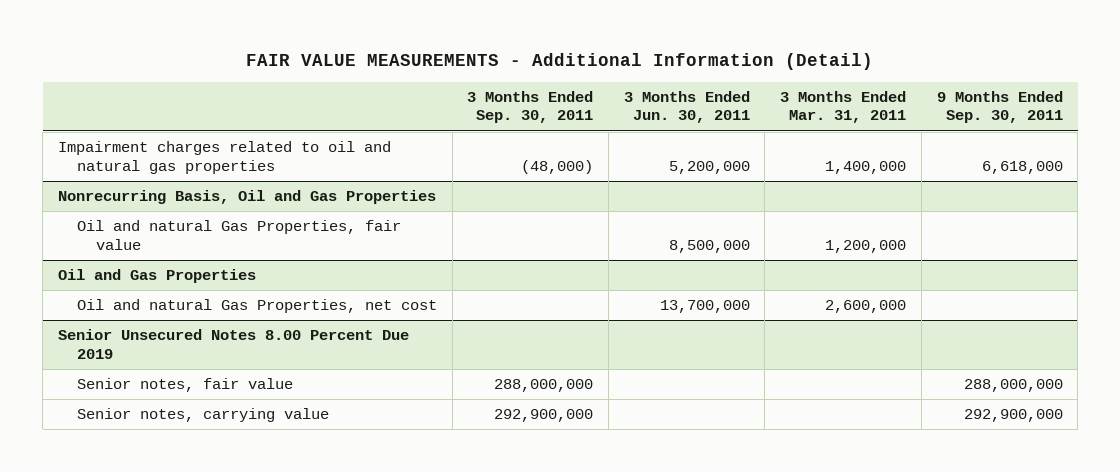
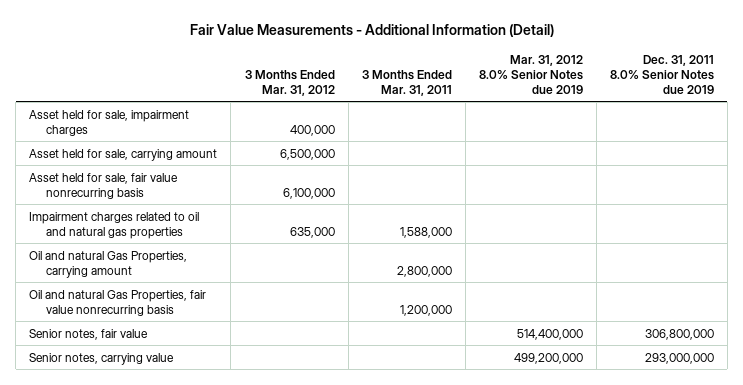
- FAIR VALUE MEASUREMENTS - Additional Information (Detail)
+ Fair Value Measurements - Additional Information (Detail)
- | 3 Months Ended Sep. 30, 2011 | 3 Months Ended Jun. 30, 2011 | 3 Months Ended Mar. 31, 2011 | 9 Months Ended Sep. 30, 2011
+ | 3 Months Ended Mar. 31, 2012 | 3 Months Ended Mar. 31, 2011 | Mar. 31, 2012 8.0% Senior Notes due 2019 | Dec. 31, 2011 8.0% Senior Notes due 2019
- Impairment charges related to oil and natural gas properties | (48,000) | 5,200,000 | 1,400,000 | 6,618,000
- Nonrecurring Basis, Oil and Gas Properties
- Oil and natural Gas Properties, fair value | | 8,500,000 | 1,200,000 |
- Oil and Gas Properties
- Oil and natural Gas Properties, net cost | | 13,700,000 | 2,600,000 |
- Senior Unsecured Notes 8.00 Percent Due 2019
- Senior notes, fair value | 288,000,000 | | | 288,000,000
- Senior notes, carrying value | 292,900,000 | | | 292,900,000
+ Asset held for sale, impairment charges | 400,000 | | |
+ Asset held for sale, carrying amount | 6,500,000 | | |
+ Asset held for sale, fair value nonrecurring basis | 6,100,000 | | |
+ Impairment charges related to oil and natural gas properties | 635,000 | 1,588,000 | |
+ Oil and natural Gas Properties, carrying amount | | 2,800,000 | |
+ Oil and natural Gas Properties, fair value nonrecurring basis | | 1,200,000 | |
+ Senior notes, fair value | | | 514,400,000 | 306,800,000
+ Senior notes, carrying value | | | 499,200,000 | 293,000,000

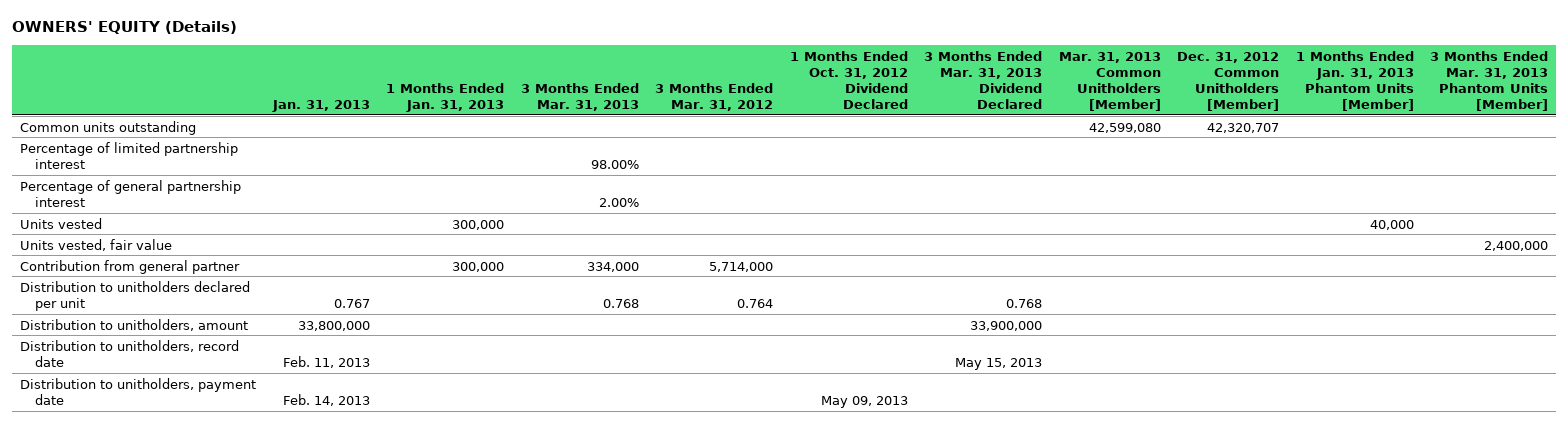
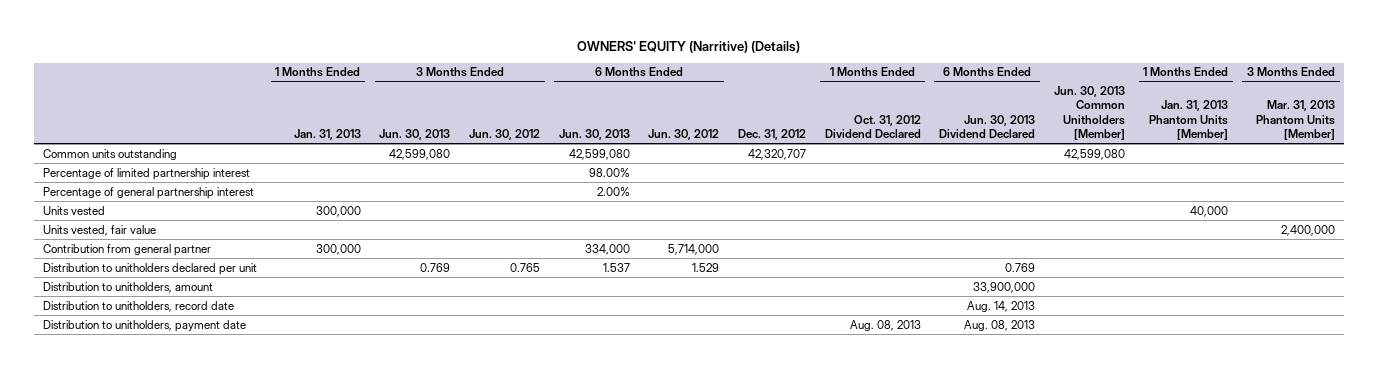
- OWNERS' EQUITY (Details)
+ OWNERS' EQUITY (Narritive) (Details)
- | Jan. 31, 2013 | 1 Months Ended Jan. 31, 2013 | 3 Months Ended Mar. 31, 2013 | 3 Months Ended Mar. 31, 2012 | 1 Months Ended Oct. 31, 2012 Dividend Declared | 3 Months Ended Mar. 31, 2013 Dividend Declared | Mar. 31, 2013 Common Unitholders [Member] | Dec. 31, 2012 Common Unitholders [Member] | 1 Months Ended Jan. 31, 2013 Phantom Units [Member] | 3 Months Ended Mar. 31, 2013 Phantom Units [Member]
+ | 1 Months Ended Jan. 31, 2013 | 3 Months Ended Jun. 30, 2013 | 3 Months Ended Jun. 30, 2012 | 6 Months Ended Jun. 30, 2013 | 6 Months Ended Jun. 30, 2012 | Dec. 31, 2012 | 1 Months Ended Oct. 31, 2012 Dividend Declared | 6 Months Ended Jun. 30, 2013 Dividend Declared | Jun. 30, 2013 Common Unitholders [Member] | 1 Months Ended Jan. 31, 2013 Phantom Units [Member] | 3 Months Ended Mar. 31, 2013 Phantom Units [Member]
- Distribution to unitholders, payment date | Feb. 14, 2013 | | | | May 09, 2013 | | | | |
+ Distribution to unitholders, payment date | | | | | | | Aug. 08, 2013 | Aug. 08, 2013 | | |

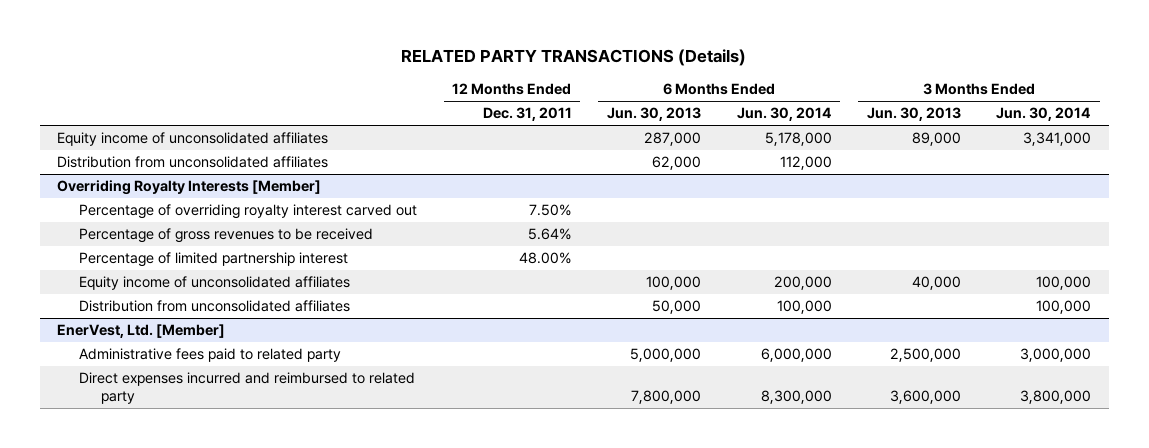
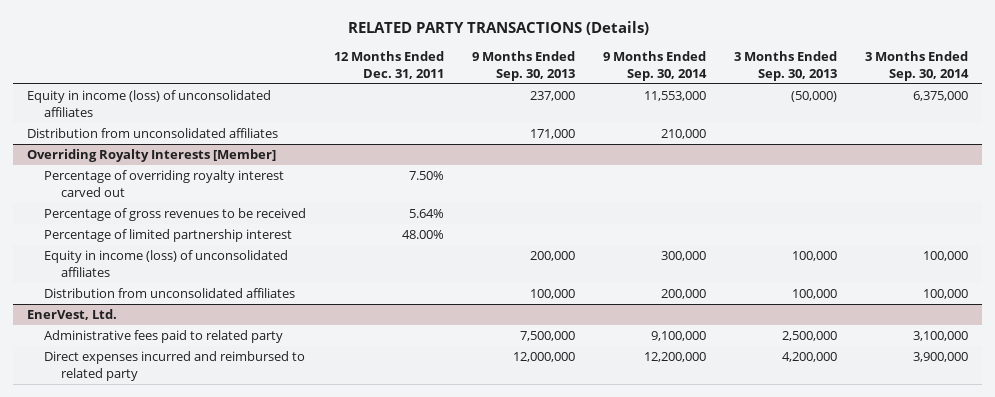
- | 12 Months Ended Dec. 31, 2011 | 6 Months Ended Jun. 30, 2013 | 6 Months Ended Jun. 30, 2014 | 3 Months Ended Jun. 30, 2013 | 3 Months Ended Jun. 30, 2014
+ | 12 Months Ended Dec. 31, 2011 | 9 Months Ended Sep. 30, 2013 | 9 Months Ended Sep. 30, 2014 | 3 Months Ended Sep. 30, 2013 | 3 Months Ended Sep. 30, 2014
- Equity income of unconsolidated affiliates | | 287,000 | 5,178,000 | 89,000 | 3,341,000
+ Equity in income (loss) of unconsolidated affiliates | | 237,000 | 11,553,000 | (50,000) | 6,375,000
@ Overriding Royalty Interests [Member]
- Equity income of unconsolidated affiliates | | 100,000 | 200,000 | 40,000 | 100,000
+ Equity in income (loss) of unconsolidated affiliates | | 200,000 | 300,000 | 100,000 | 100,000
- EnerVest, Ltd. [Member]
+ EnerVest, Ltd.

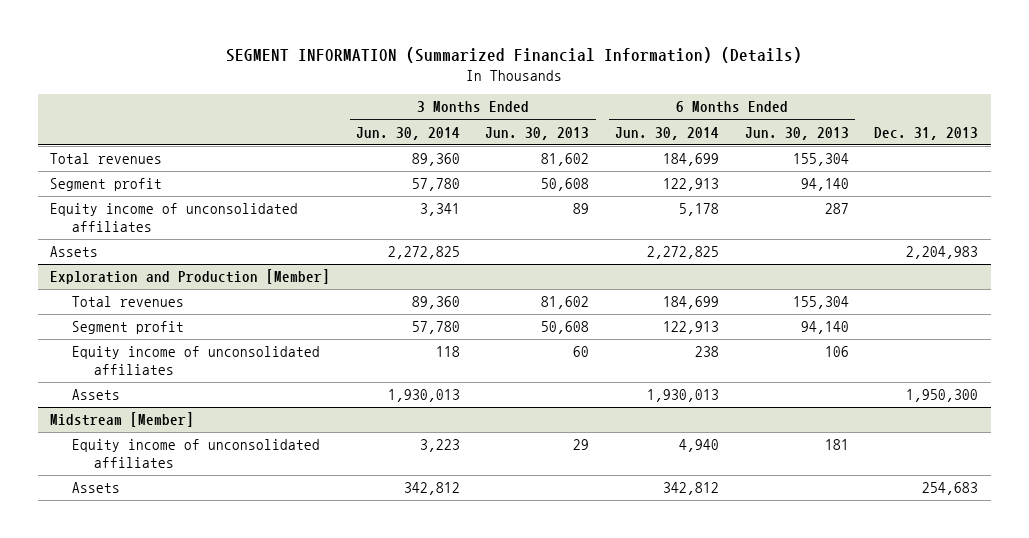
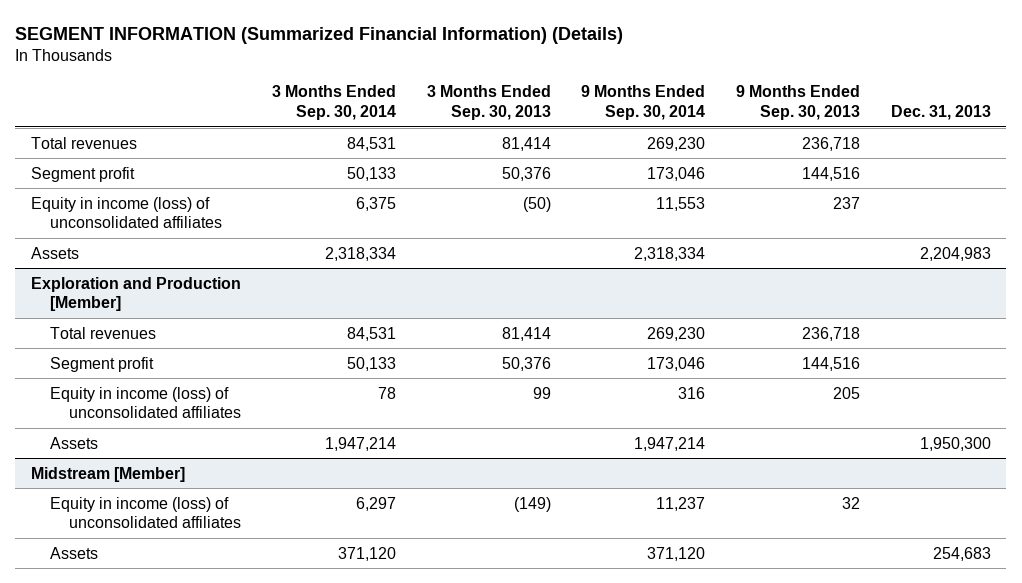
- | 3 Months Ended Jun. 30, 2014 | 3 Months Ended Jun. 30, 2013 | 6 Months Ended Jun. 30, 2014 | 6 Months Ended Jun. 30, 2013 | Dec. 31, 2013
+ | 3 Months Ended Sep. 30, 2014 | 3 Months Ended Sep. 30, 2013 | 9 Months Ended Sep. 30, 2014 | 9 Months Ended Sep. 30, 2013 | Dec. 31, 2013
- Equity income of unconsolidated affiliates | 3,341 | 89 | 5,178 | 287 |
+ Equity in income (loss) of unconsolidated affiliates | 6,375 | (50) | 11,553 | 237 |
@ Exploration and Production [Member]
- Equity income of unconsolidated affiliates | 118 | 60 | 238 | 106 |
+ Equity in income (loss) of unconsolidated affiliates | 78 | 99 | 316 | 205 |
@ Midstream [Member]
- Equity income of unconsolidated affiliates | 3,223 | 29 | 4,940 | 181 |
+ Equity in income (loss) of unconsolidated affiliates | 6,297 | (149) | 11,237 | 32 |

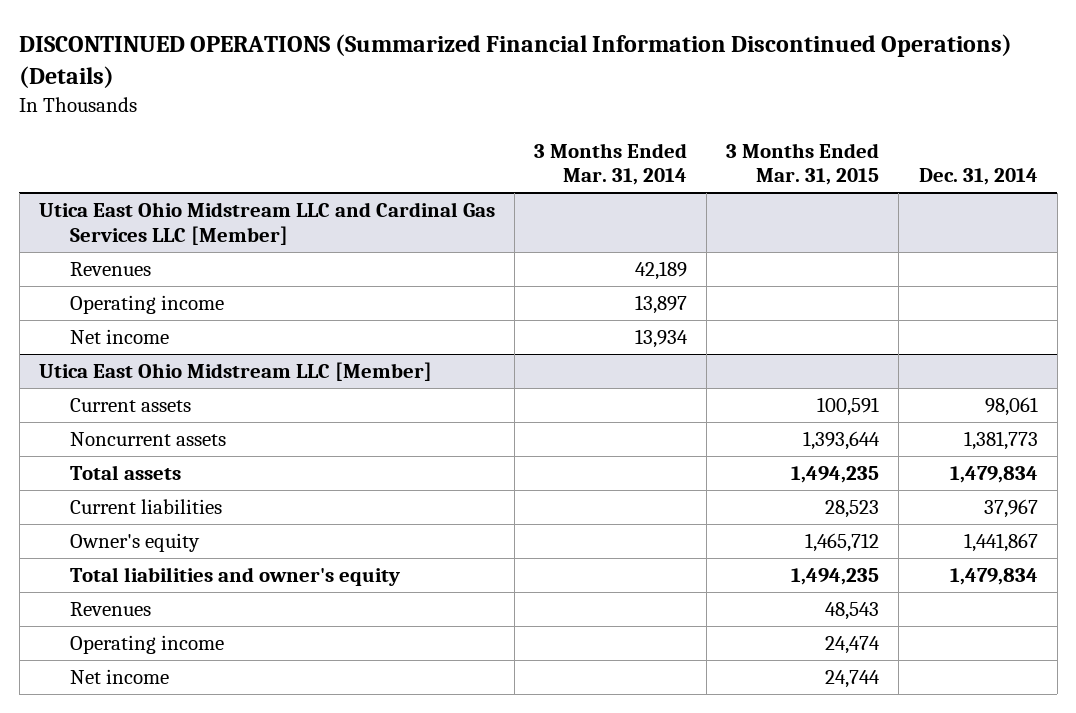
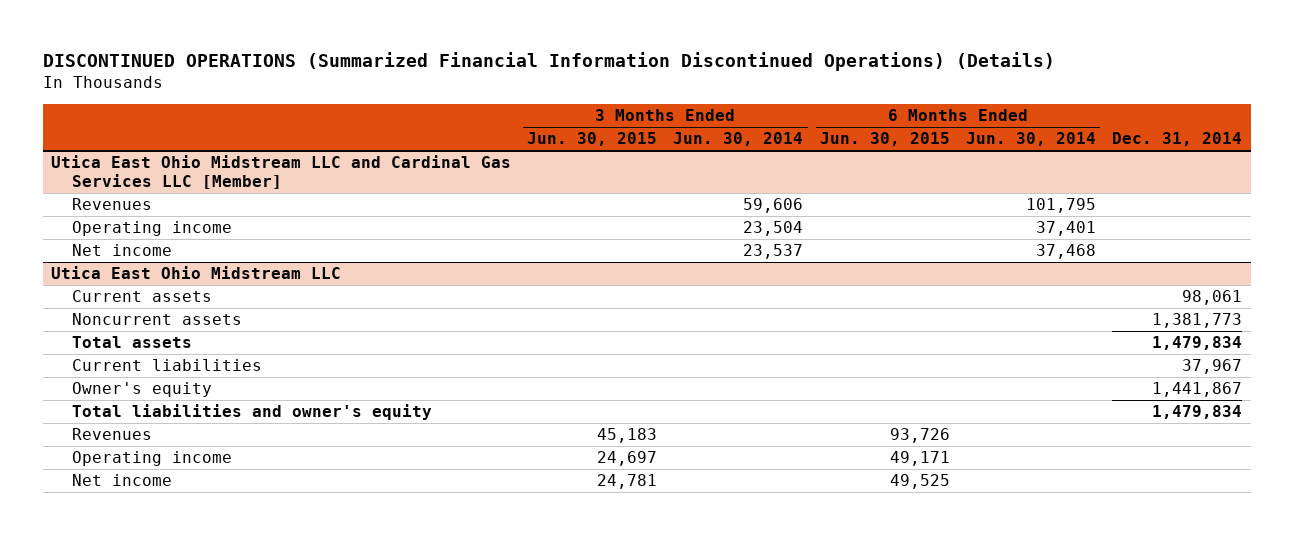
- | 3 Months Ended Mar. 31, 2014 | 3 Months Ended Mar. 31, 2015 | Dec. 31, 2014
+ | 3 Months Ended Jun. 30, 2015 | 3 Months Ended Jun. 30, 2014 | 6 Months Ended Jun. 30, 2015 | 6 Months Ended Jun. 30, 2014 | Dec. 31, 2014
- Utica East Ohio Midstream LLC [Member]
+ Utica East Ohio Midstream LLC

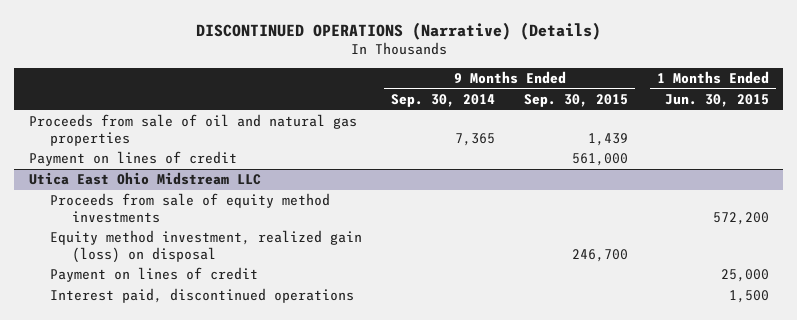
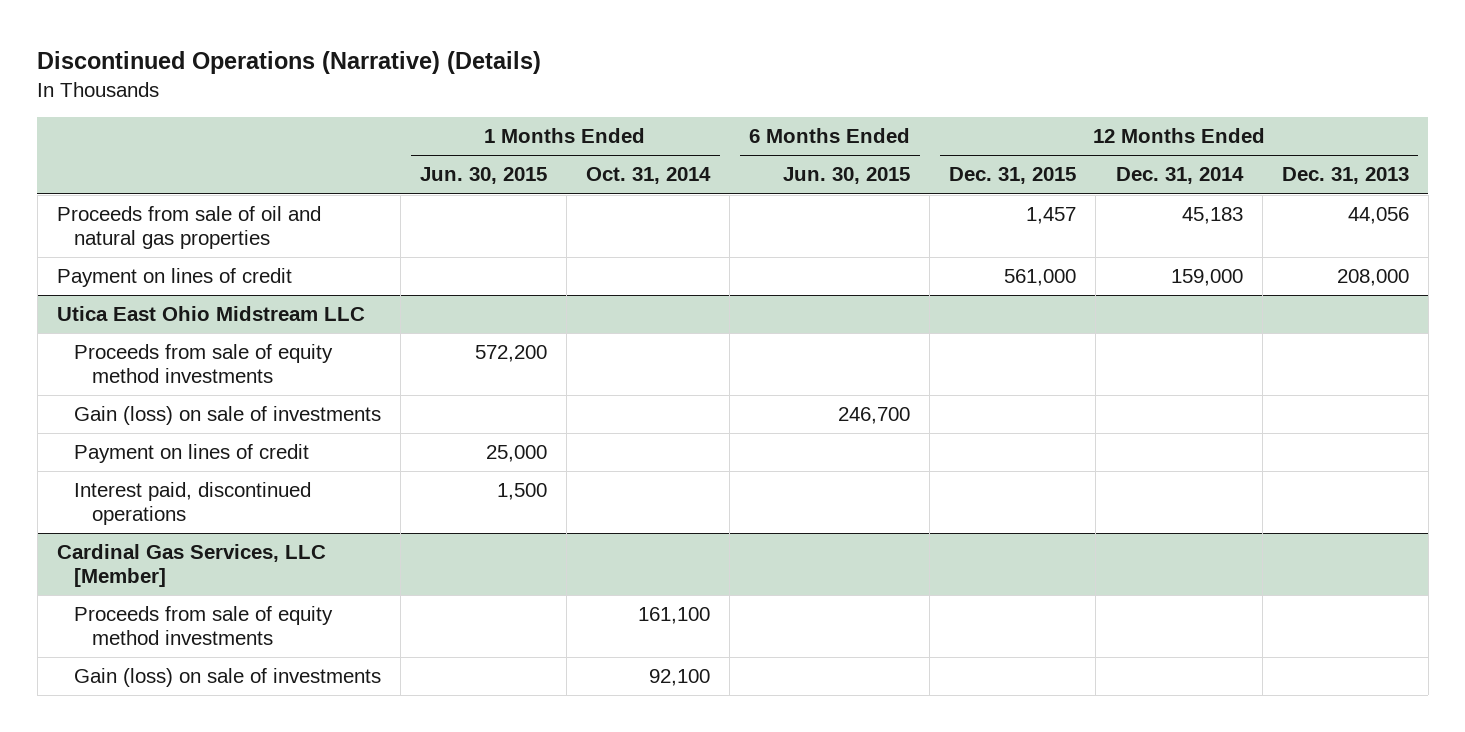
- DISCONTINUED OPERATIONS (Narrative) (Details)
+ Discontinued Operations (Narrative) (Details)
- | 9 Months Ended Sep. 30, 2014 | 9 Months Ended Sep. 30, 2015 | 1 Months Ended Jun. 30, 2015
+ | 1 Months Ended Jun. 30, 2015 | 1 Months Ended Oct. 31, 2014 | 6 Months Ended Jun. 30, 2015 | 12 Months Ended Dec. 31, 2015 | 12 Months Ended Dec. 31, 2014 | 12 Months Ended Dec. 31, 2013
@ Utica East Ohio Midstream LLC
- Equity method investment, realized gain (loss) on disposal | | 246,700 |
+ Gain (loss) on sale of investments | | | 246,700 | | |
+ Cardinal Gas Services, LLC [Member]
+ Proceeds from sale of equity method investments | | 161,100 | | | |
+ Gain (loss) on sale of investments | | 92,100 | | | |

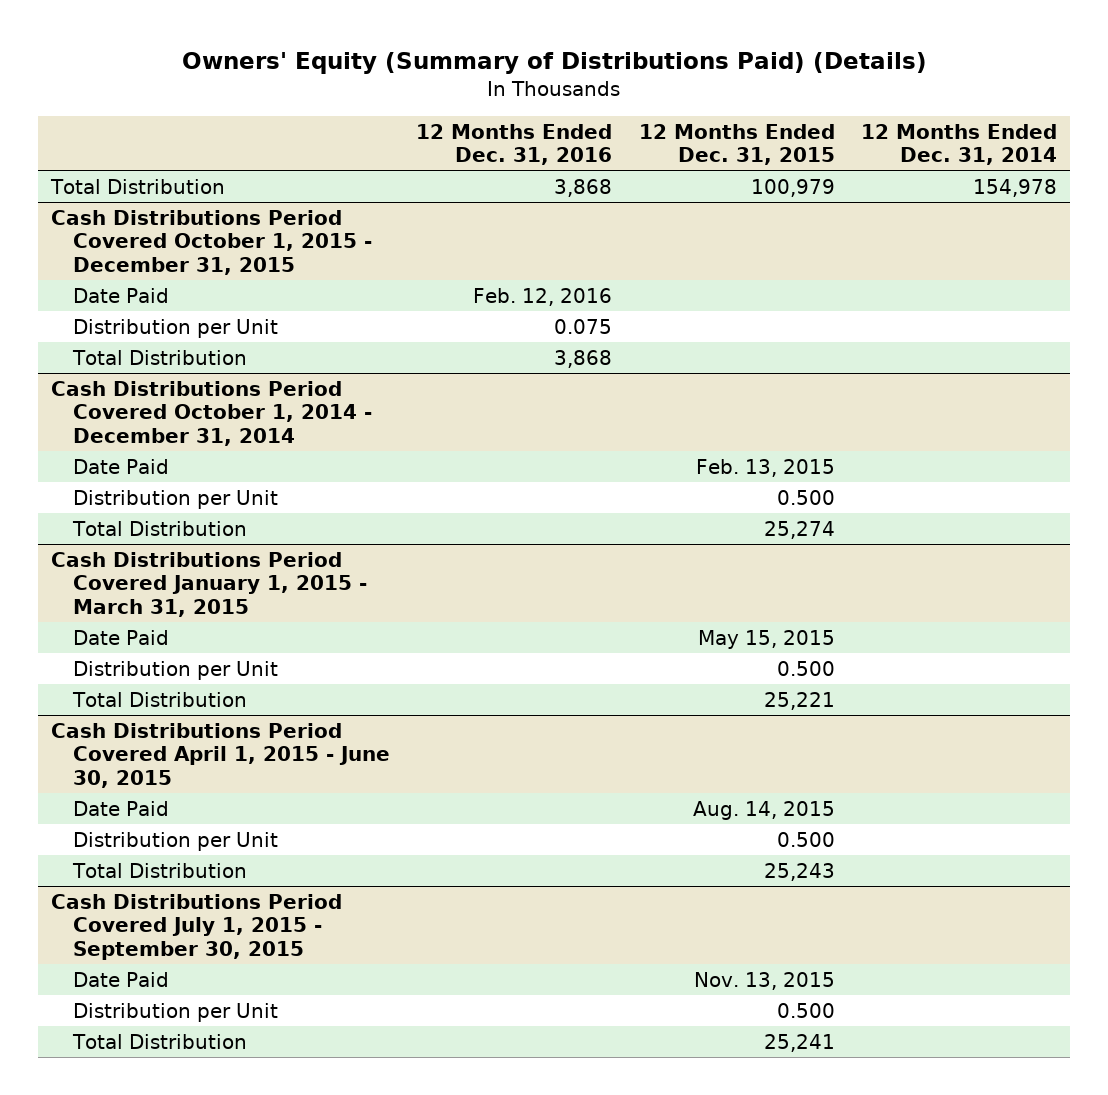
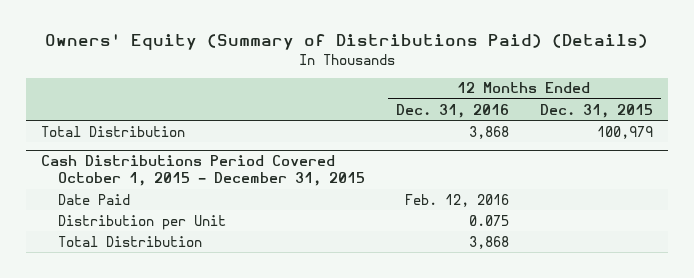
- | 12 Months Ended Dec. 31, 2016 | 12 Months Ended Dec. 31, 2015 | 12 Months Ended Dec. 31, 2014
+ | 12 Months Ended Dec. 31, 2016 | 12 Months Ended Dec. 31, 2015
- Cash Distributions Period Covered October 1, 2014 - December 31, 2014
- Date Paid | | Feb. 13, 2015 |
- Distribution per Unit | | 0.500 |
- Total Distribution | | 25,274 |
- Cash Distributions Period Covered January 1, 2015 - March 31, 2015
- Date Paid | | May 15, 2015 |
- Distribution per Unit | | 0.500 |
- Total Distribution | | 25,221 |
- Cash Distributions Period Covered April 1, 2015 - June 30, 2015
- Date Paid | | Aug. 14, 2015 |
- Distribution per Unit | | 0.500 |
- Total Distribution | | 25,243 |
- Cash Distributions Period Covered July 1, 2015 - September 30, 2015
- Date Paid | | Nov. 13, 2015 |
- Distribution per Unit | | 0.500 |
- Total Distribution | | 25,241 |

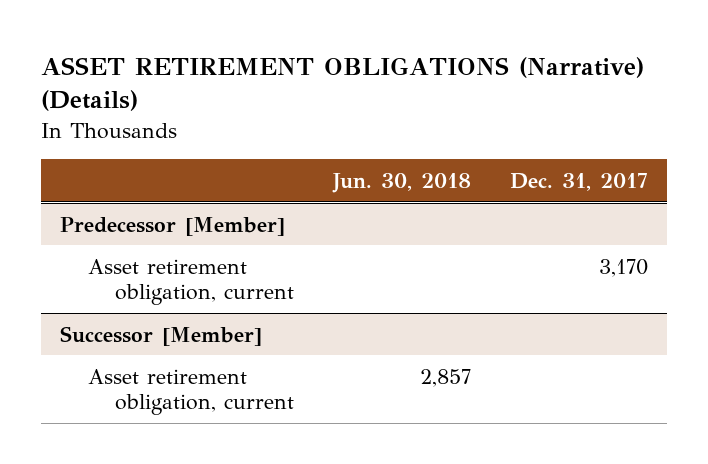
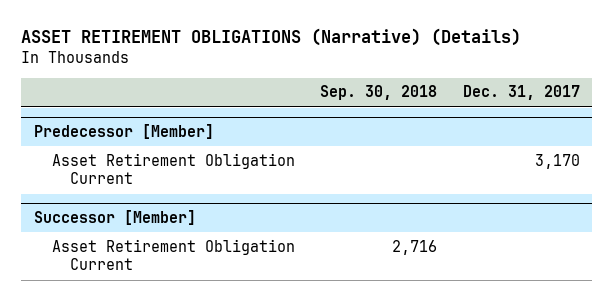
- | Jun. 30, 2018 | Dec. 31, 2017
+ | Sep. 30, 2018 | Dec. 31, 2017
@ Predecessor [Member]
- Asset retirement obligation, current | | 3,170
+ Asset Retirement Obligation Current | | 3,170
@ Successor [Member]
- Asset retirement obligation, current | 2,857 |
+ Asset Retirement Obligation Current | 2,716 |

